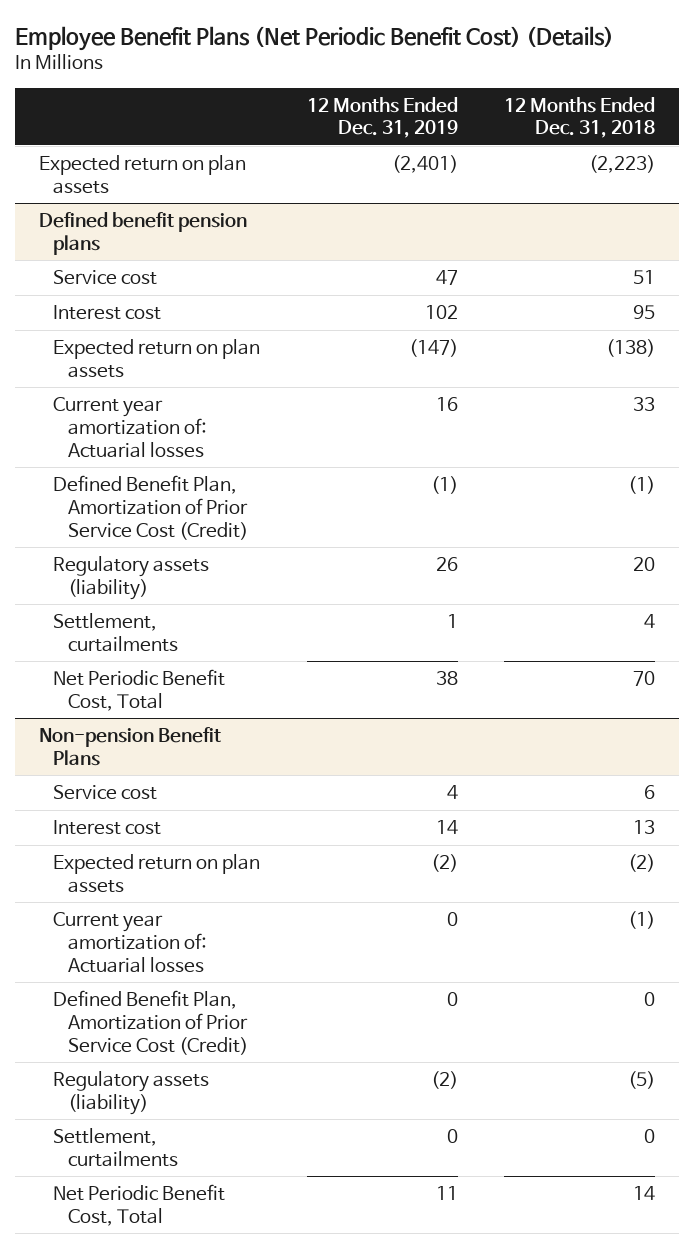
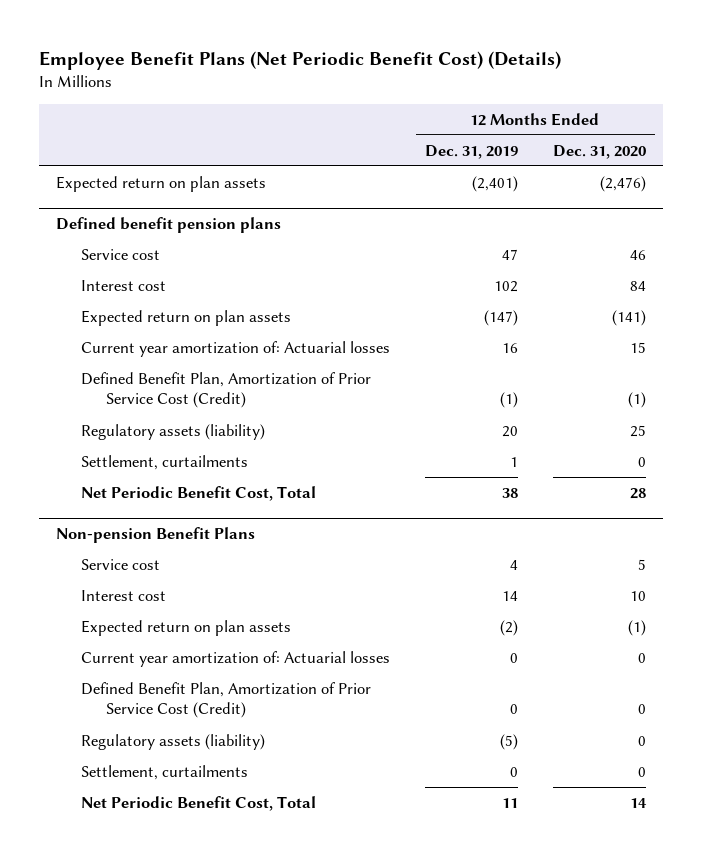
- | 12 Months Ended Dec. 31, 2019 | 12 Months Ended Dec. 31, 2018
+ | 12 Months Ended Dec. 31, 2019 | 12 Months Ended Dec. 31, 2020
@ Defined benefit pension plans
- Regulatory assets (liability) | 26 | 20
+ Regulatory assets (liability) | 20 | 25
@ Non-pension Benefit Plans
- Regulatory assets (liability) | (2) | (5)
+ Regulatory assets (liability) | (5) | 0

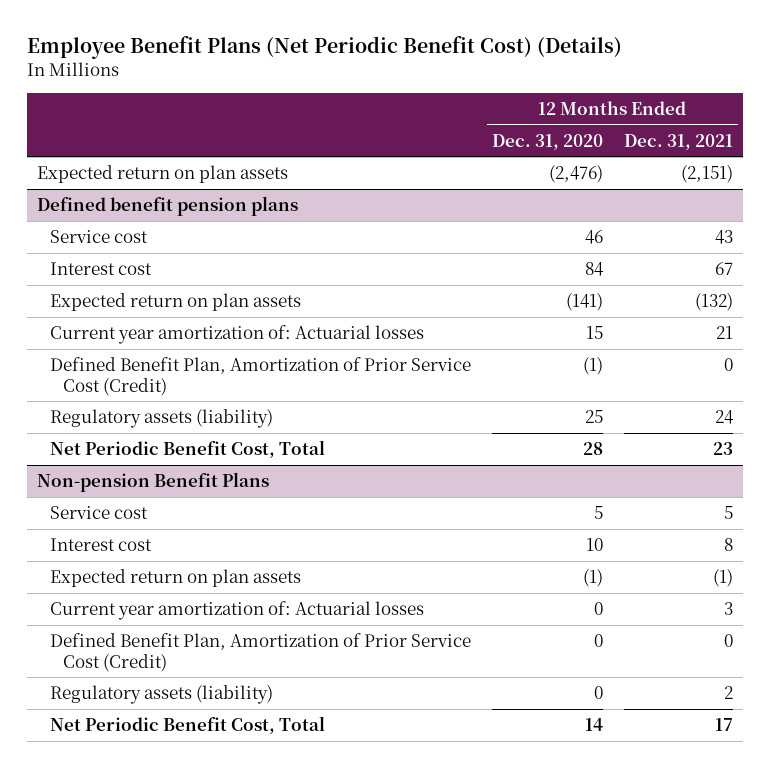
- | 12 Months Ended Dec. 31, 2019 | 12 Months Ended Dec. 31, 2020
+ | 12 Months Ended Dec. 31, 2020 | 12 Months Ended Dec. 31, 2021
@ Defined benefit pension plans
- Settlement, curtailments | 1 | 0
@ Non-pension Benefit Plans
- Settlement, curtailments | 0 | 0

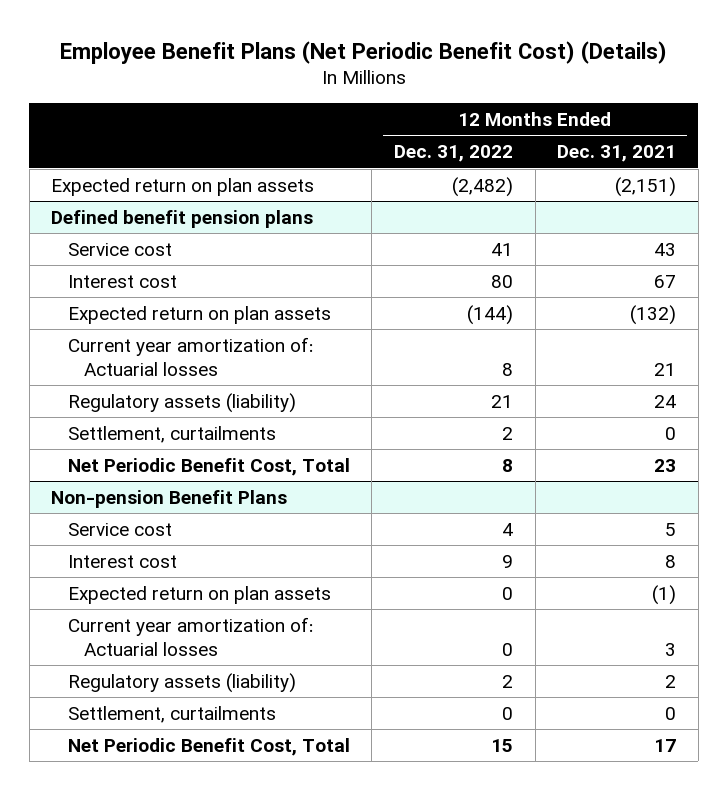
- | 12 Months Ended Dec. 31, 2020 | 12 Months Ended Dec. 31, 2021
+ | 12 Months Ended Dec. 31, 2022 | 12 Months Ended Dec. 31, 2021
@ Defined benefit pension plans
- Defined Benefit Plan, Amortization of Prior Service Cost (Credit) | (1) | 0
+ Settlement, curtailments | 2 | 0
@ Non-pension Benefit Plans
- Defined Benefit Plan, Amortization of Prior Service Cost (Credit) | 0 | 0
+ Settlement, curtailments | 0 | 0

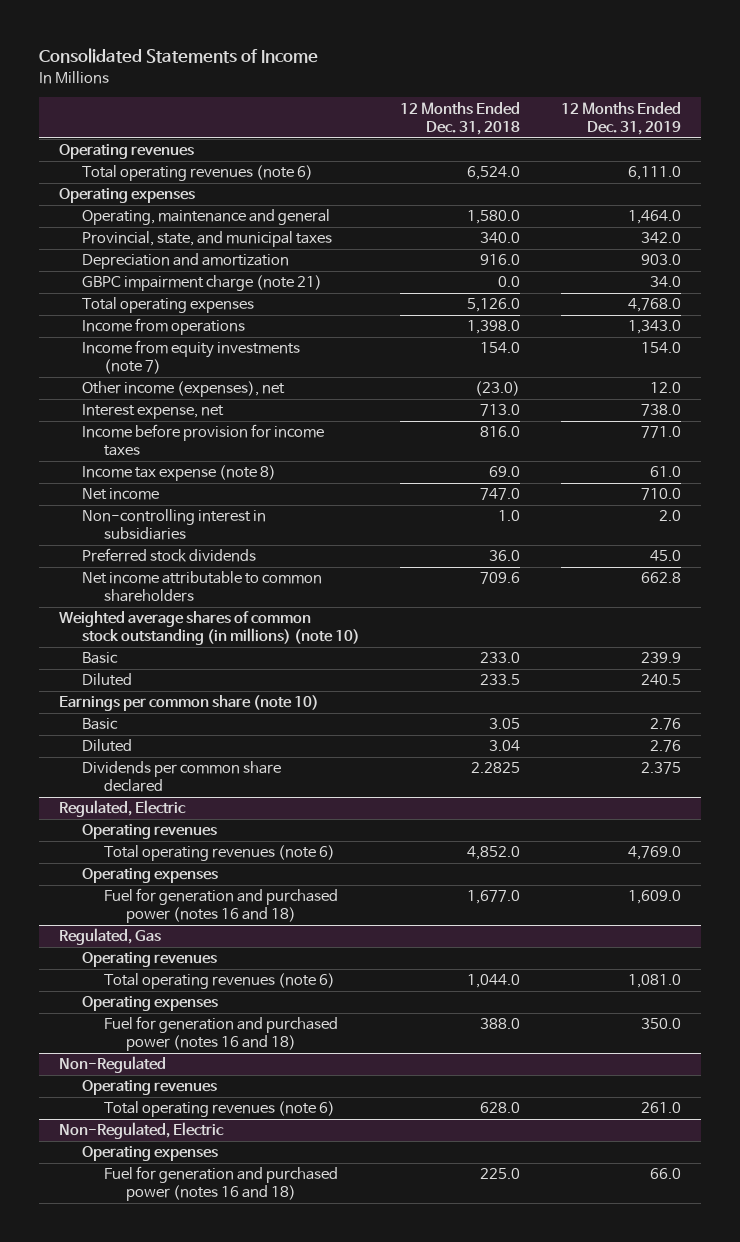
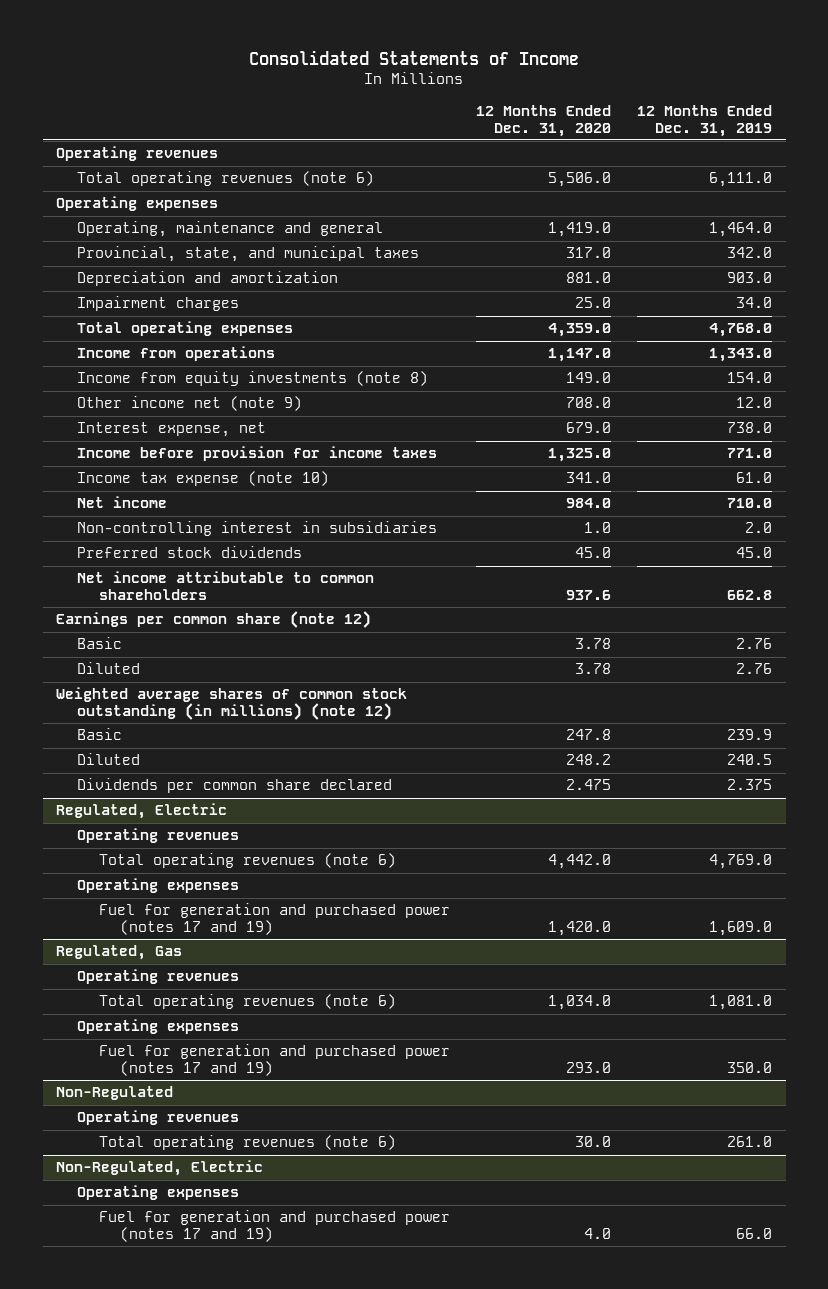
- | 12 Months Ended Dec. 31, 2018 | 12 Months Ended Dec. 31, 2019
+ | 12 Months Ended Dec. 31, 2020 | 12 Months Ended Dec. 31, 2019
- GBPC impairment charge (note 21) | 0.0 | 34.0
+ Impairment charges | 25.0 | 34.0
- Income from equity investments (note 7) | 154.0 | 154.0
- Other income (expenses), net | (23.0) | 12.0
+ Income from equity investments (note 8) | 149.0 | 154.0
+ Other income net (note 9) | 708.0 | 12.0
- Income tax expense (note 8) | 69.0 | 61.0
+ Income tax expense (note 10) | 341.0 | 61.0
- Weighted average shares of common stock outstanding (in millions) (note 10)
- Earnings per common share (note 10)
+ Earnings per common share (note 12)
+ Weighted average shares of common stock outstanding (in millions) (note 12)
moved down: Basic | 247.8 | 239.9
moved down: Diluted | 248.2 | 240.5
@ Regulated, Electric
- Fuel for generation and purchased power (notes 16 and 18) | 1,677.0 | 1,609.0
+ Fuel for generation and purchased power (notes 17 and 19) | 1,420.0 | 1,609.0
@ Regulated, Gas
- Fuel for generation and purchased power (notes 16 and 18) | 388.0 | 350.0
+ Fuel for generation and purchased power (notes 17 and 19) | 293.0 | 350.0
@ Non-Regulated, Electric
- Fuel for generation and purchased power (notes 16 and 18) | 225.0 | 66.0
+ Fuel for generation and purchased power (notes 17 and 19) | 4.0 | 66.0

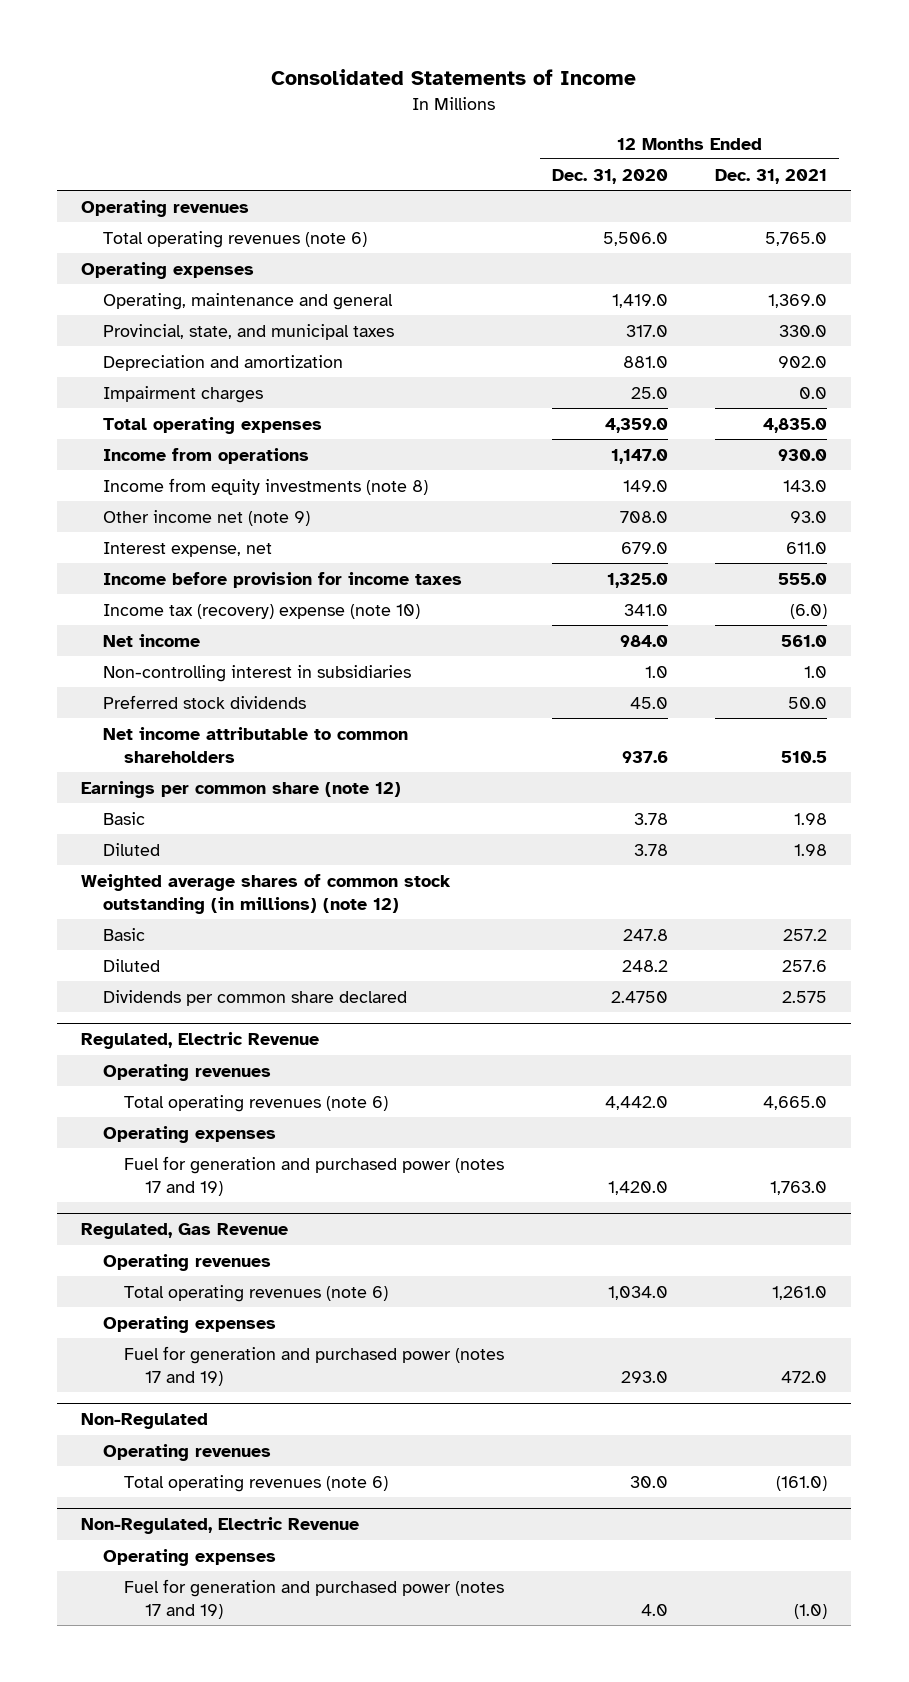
- | 12 Months Ended Dec. 31, 2020 | 12 Months Ended Dec. 31, 2019
+ | 12 Months Ended Dec. 31, 2020 | 12 Months Ended Dec. 31, 2021
- Income tax expense (note 10) | 341.0 | 61.0
+ Income tax (recovery) expense (note 10) | 341.0 | (6.0)
- Dividends per common share declared | 2.475 | 2.375
- Regulated, Electric
+ Dividends per common share declared | 2.4750 | 2.575
+ Regulated, Electric Revenue
- Regulated, Gas
+ Regulated, Gas Revenue
- Non-Regulated, Electric
+ Non-Regulated, Electric Revenue

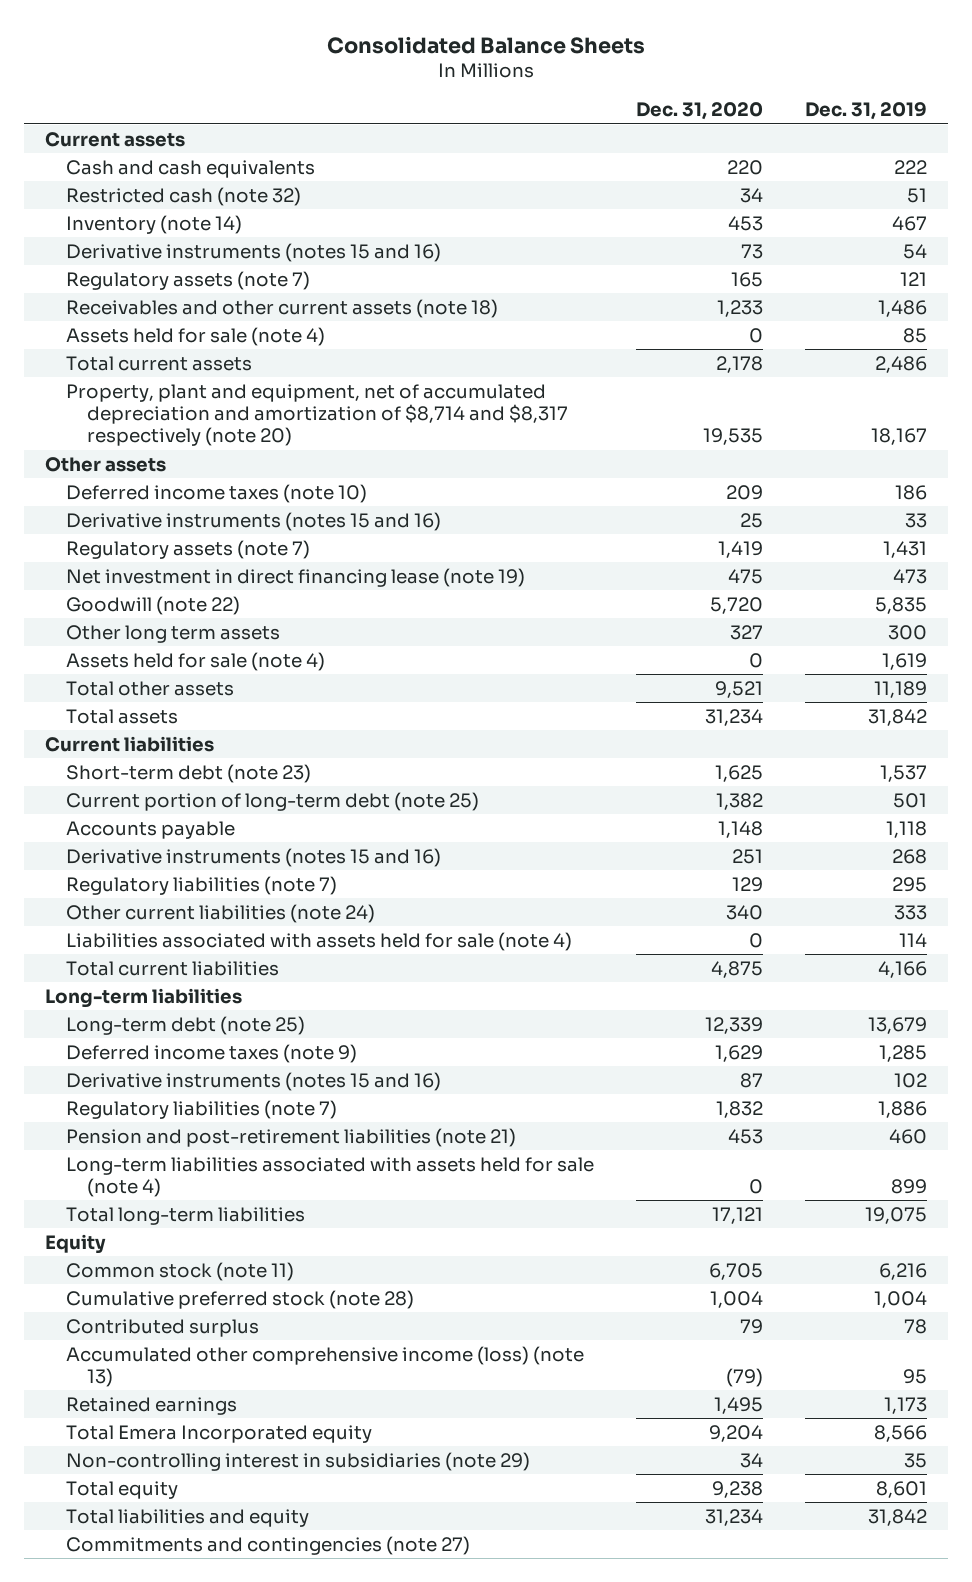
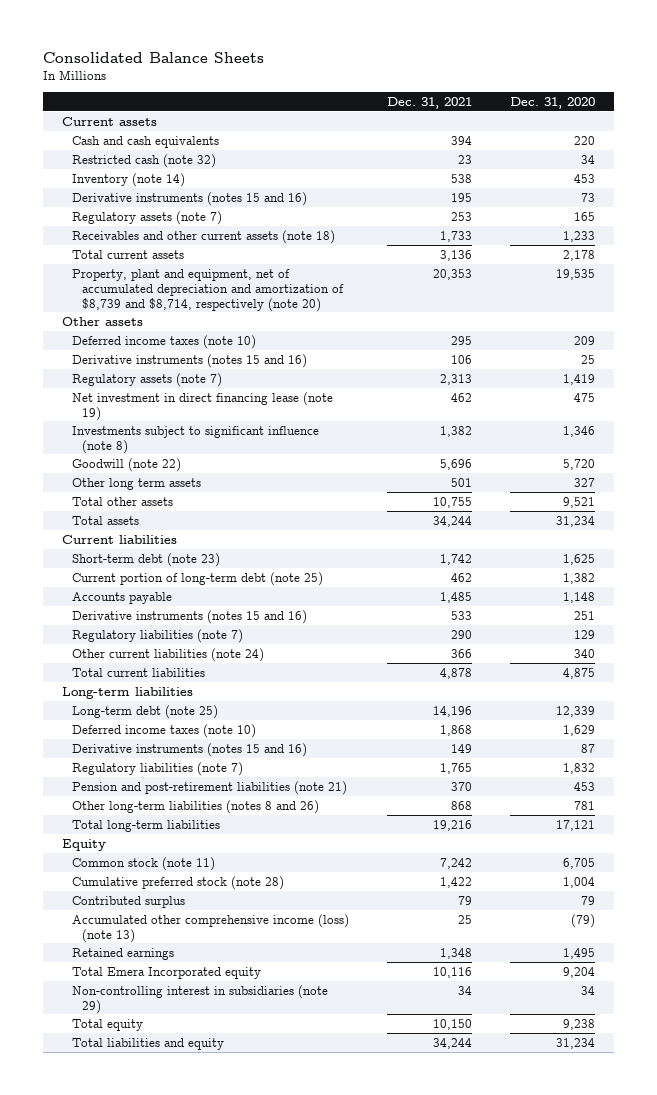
- | Dec. 31, 2020 | Dec. 31, 2019
+ | Dec. 31, 2021 | Dec. 31, 2020
- Assets held for sale (note 4) | 0 | 85
- Property, plant and equipment, net of accumulated depreciation and amortization of $8,714 and $8,317 respectively (note 20) | 19,535 | 18,167
+ Property, plant and equipment, net of accumulated depreciation and amortization of $8,739 and $8,714, respectively (note 20) | 20,353 | 19,535
+ Investments subject to significant influence (note 8) | 1,382 | 1,346
- Assets held for sale (note 4) | 0 | 1,619
- Liabilities associated with assets held for sale (note 4) | 0 | 114
- Deferred income taxes (note 9) | 1,629 | 1,285
+ Deferred income taxes (note 10) | 1,868 | 1,629
- Long-term liabilities associated with assets held for sale (note 4) | 0 | 899
+ Other long-term liabilities (notes 8 and 26) | 868 | 781
- Commitments and contingencies (note 27)

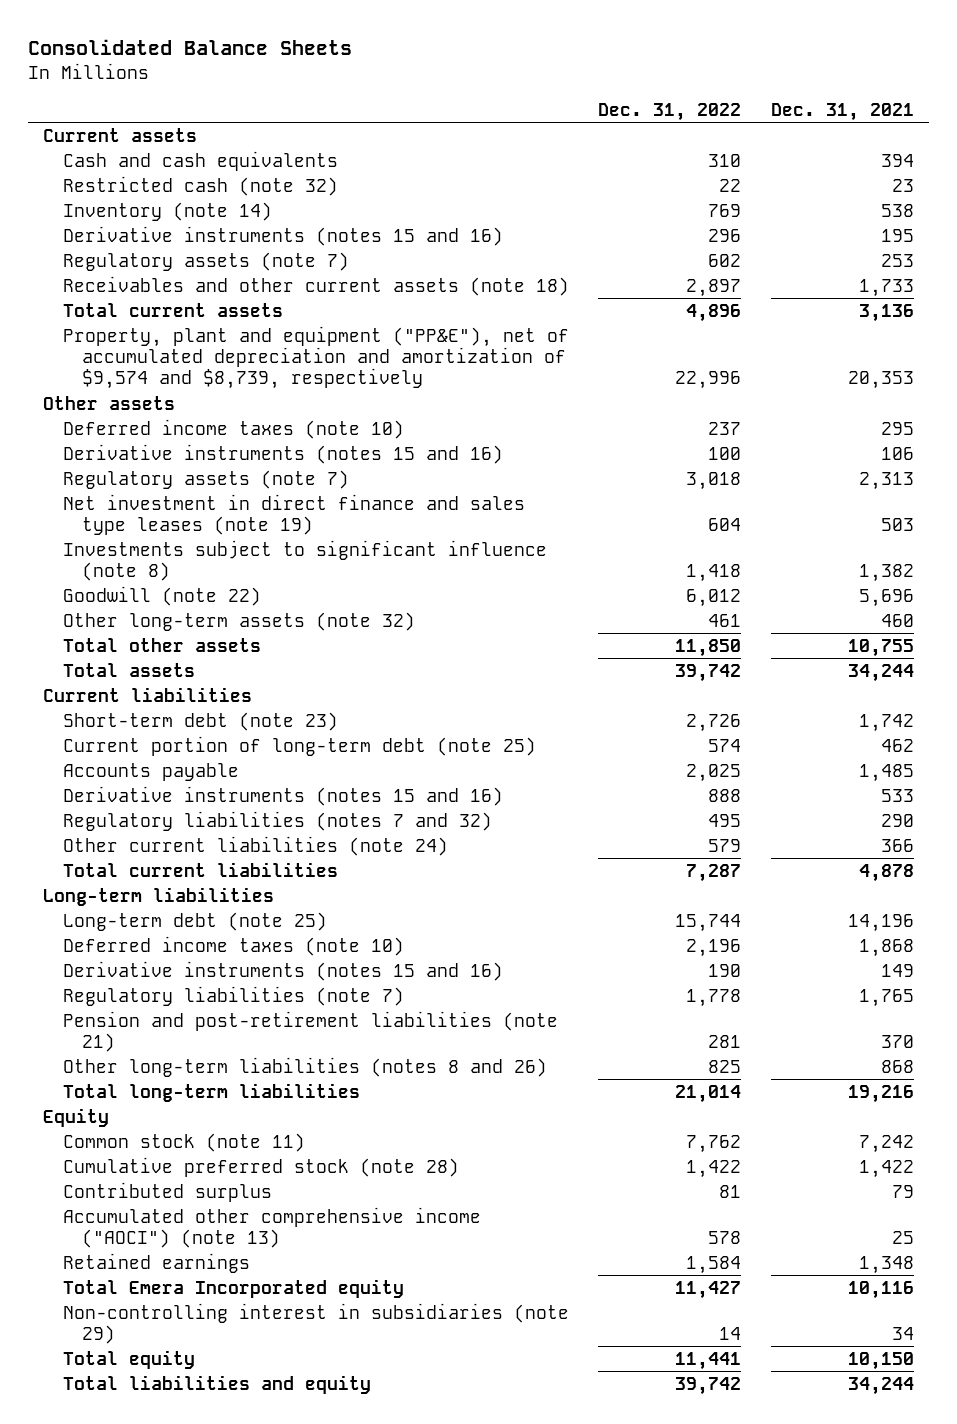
- | Dec. 31, 2021 | Dec. 31, 2020
+ | Dec. 31, 2022 | Dec. 31, 2021
- Property, plant and equipment, net of accumulated depreciation and amortization of $8,739 and $8,714, respectively (note 20) | 20,353 | 19,535
+ Property, plant and equipment ("PP&E"), net of accumulated depreciation and amortization of $9,574 and $8,739, respectively | 22,996 | 20,353
- Net investment in direct financing lease (note 19) | 462 | 475
+ Net investment in direct finance and sales type leases (note 19) | 604 | 503
- Other long term assets | 501 | 327
+ Other long-term assets (note 32) | 461 | 460
- Regulatory liabilities (note 7) | 290 | 129
+ Regulatory liabilities (notes 7 and 32) | 495 | 290
- Accumulated other comprehensive income (loss) (note 13) | 25 | (79)
+ Accumulated other comprehensive income ("AOCI") (note 13) | 578 | 25

